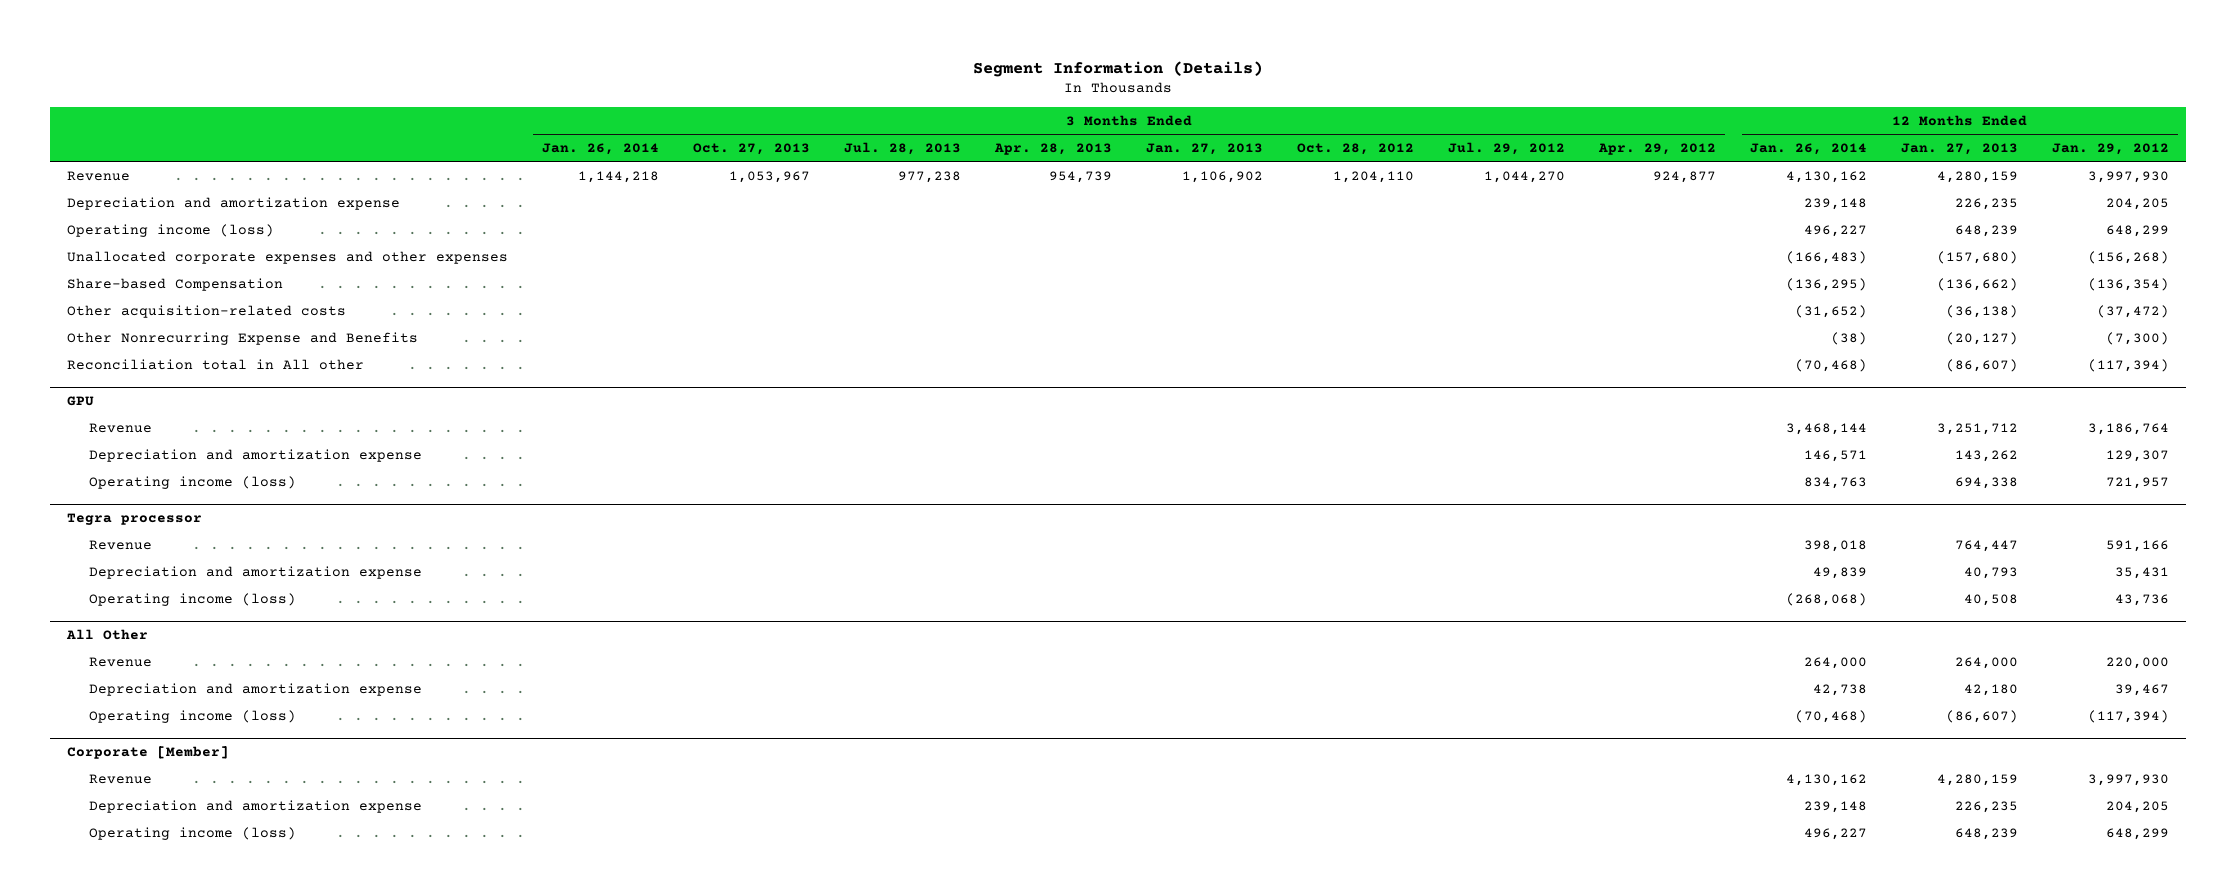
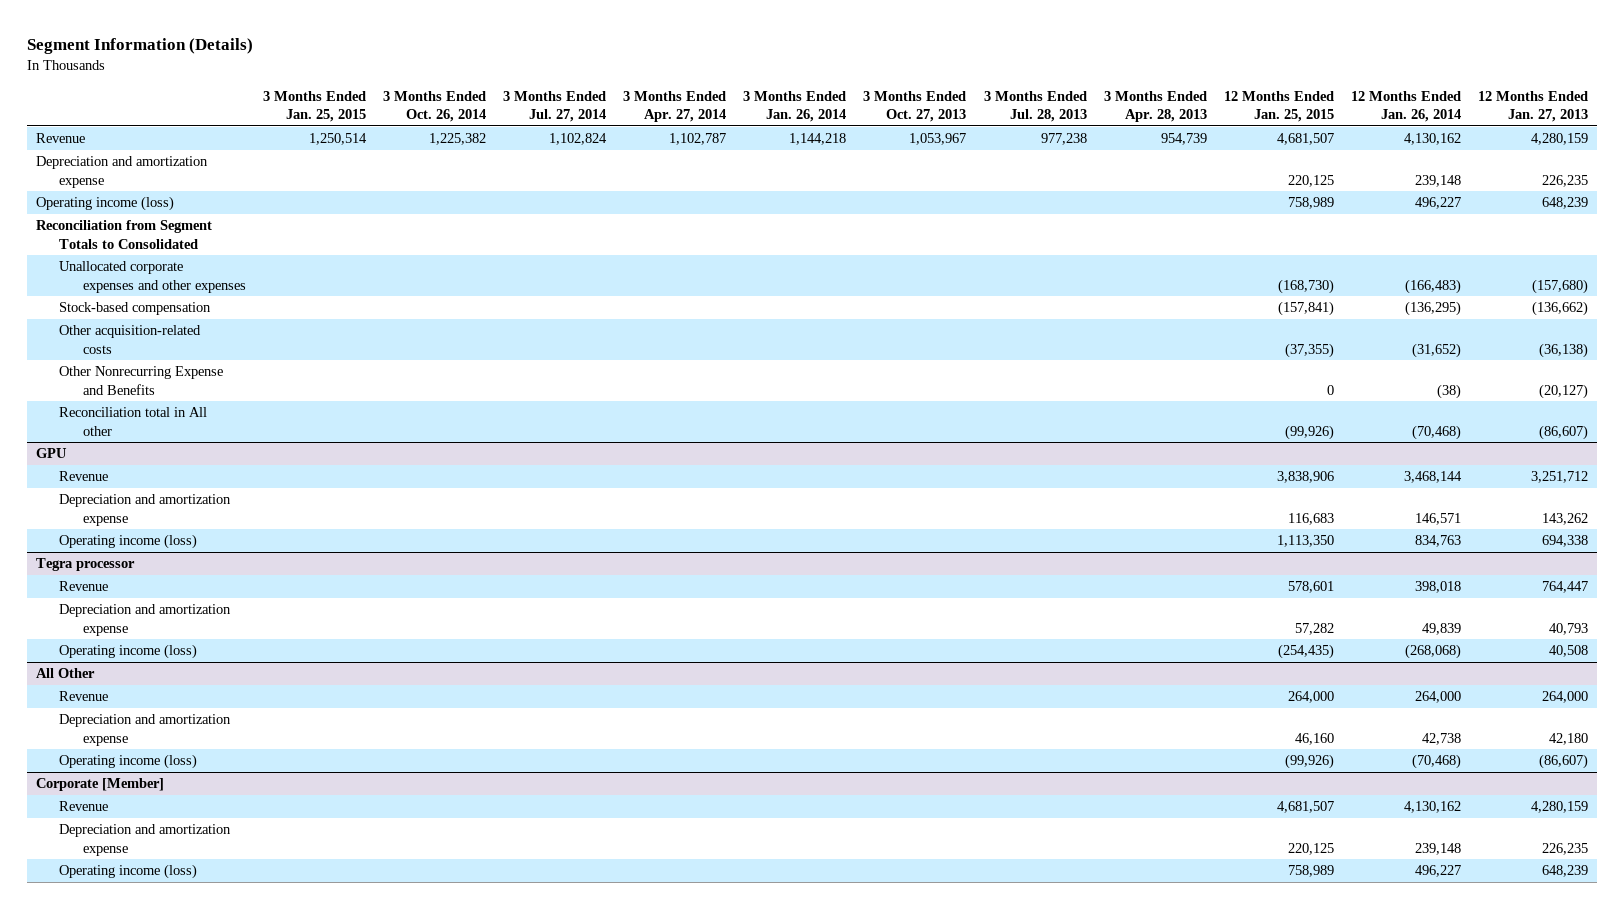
- | 3 Months Ended Jan. 26, 2014 | 3 Months Ended Oct. 27, 2013 | 3 Months Ended Jul. 28, 2013 | 3 Months Ended Apr. 28, 2013 | 3 Months Ended Jan. 27, 2013 | 3 Months Ended Oct. 28, 2012 | 3 Months Ended Jul. 29, 2012 | 3 Months Ended Apr. 29, 2012 | 12 Months Ended Jan. 26, 2014 | 12 Months Ended Jan. 27, 2013 | 12 Months Ended Jan. 29, 2012
+ | 3 Months Ended Jan. 25, 2015 | 3 Months Ended Oct. 26, 2014 | 3 Months Ended Jul. 27, 2014 | 3 Months Ended Apr. 27, 2014 | 3 Months Ended Jan. 26, 2014 | 3 Months Ended Oct. 27, 2013 | 3 Months Ended Jul. 28, 2013 | 3 Months Ended Apr. 28, 2013 | 12 Months Ended Jan. 25, 2015 | 12 Months Ended Jan. 26, 2014 | 12 Months Ended Jan. 27, 2013
+ Reconciliation from Segment Totals to Consolidated
- Share-based Compensation | | | | | | | | | (136,295) | (136,662) | (136,354)
+ Stock-based compensation | | | | | | | | | (157,841) | (136,295) | (136,662)

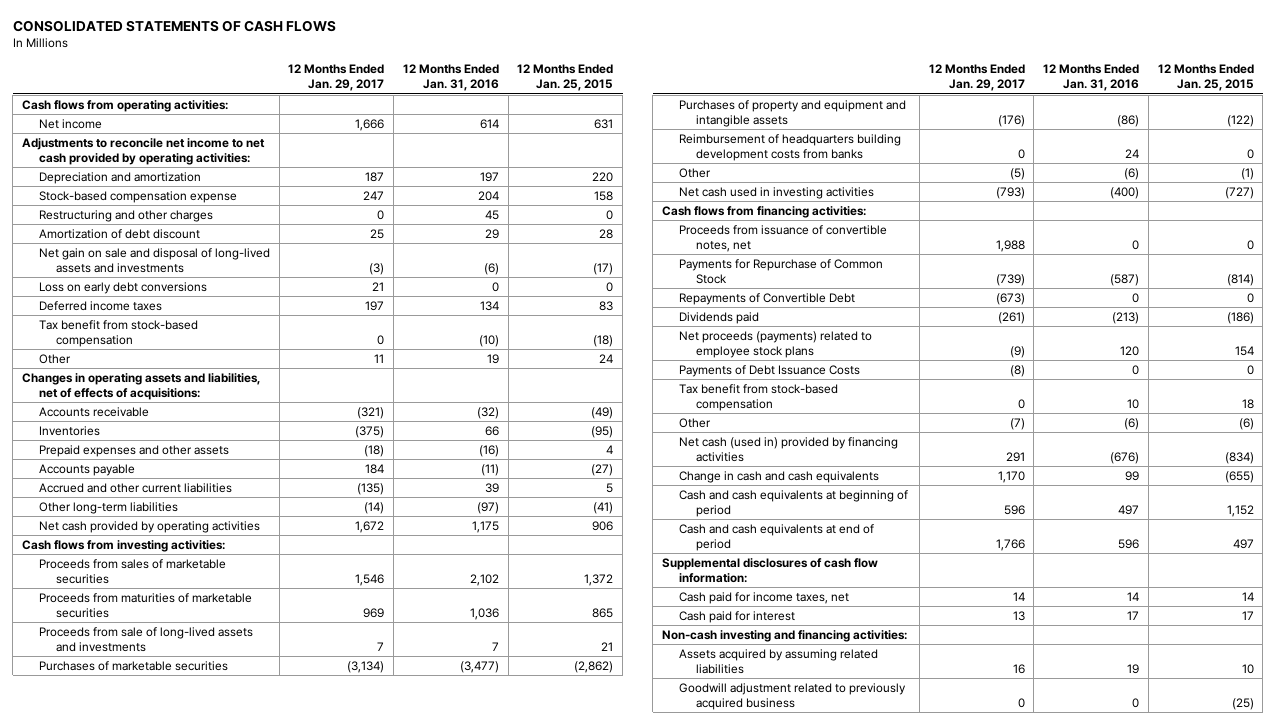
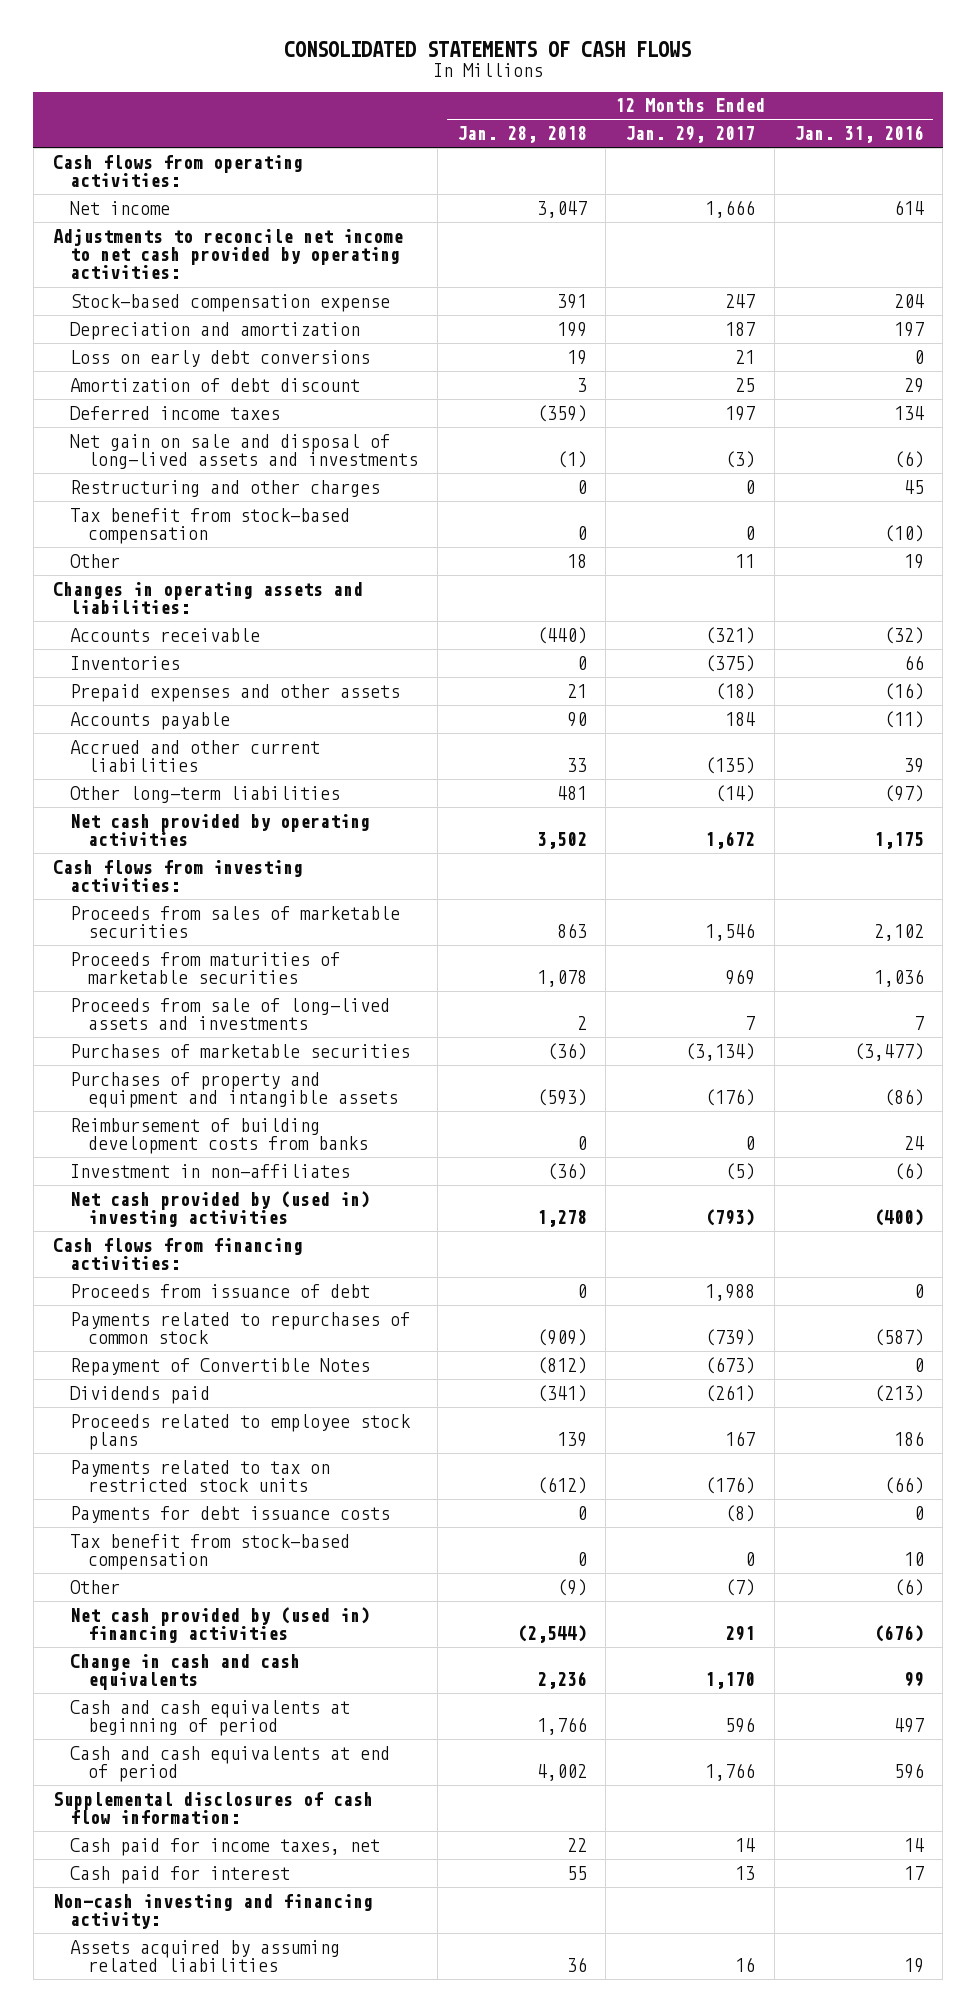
- | 12 Months Ended Jan. 29, 2017 | 12 Months Ended Jan. 31, 2016 | 12 Months Ended Jan. 25, 2015
+ | 12 Months Ended Jan. 28, 2018 | 12 Months Ended Jan. 29, 2017 | 12 Months Ended Jan. 31, 2016
moved down: Depreciation and amortization | 199 | 187 | 197
moved down: Amortization of debt discount | 3 | 25 | 29
moved down: Net gain on sale and disposal of long-lived assets and investments | (1) | (3) | (6)
moved down: Restructuring and other charges | 0 | 0 | 45
- Changes in operating assets and liabilities, net of effects of acquisitions:
+ Changes in operating assets and liabilities:
- Reimbursement of headquarters building development costs from banks | 0 | 24 | 0
- Other | (5) | (6) | (1)
- Net cash used in investing activities | (793) | (400) | (727)
+ Reimbursement of building development costs from banks | 0 | 0 | 24
+ Investment in non-affiliates | (36) | (5) | (6)
+ Net cash provided by (used in) investing activities | 1,278 | (793) | (400)
- Proceeds from issuance of convertible notes, net | 1,988 | 0 | 0
- Payments for Repurchase of Common Stock | (739) | (587) | (814)
- Repayments of Convertible Debt | (673) | 0 | 0
+ Proceeds from issuance of debt | 0 | 1,988 | 0
+ Payments related to repurchases of common stock | (909) | (739) | (587)
+ Repayment of Convertible Notes | (812) | (673) | 0
- Net proceeds (payments) related to employee stock plans | (9) | 120 | 154
- Payments of Debt Issuance Costs | (8) | 0 | 0
+ Proceeds related to employee stock plans | 139 | 167 | 186
+ Payments related to tax on restricted stock units | (612) | (176) | (66)
+ Payments for debt issuance costs | 0 | (8) | 0
- Net cash (used in) provided by financing activities | 291 | (676) | (834)
+ Net cash provided by (used in) financing activities | (2,544) | 291 | (676)
- Non-cash investing and financing activities:
+ Non-cash investing and financing activity:
- Goodwill adjustment related to previously acquired business | 0 | 0 | (25)

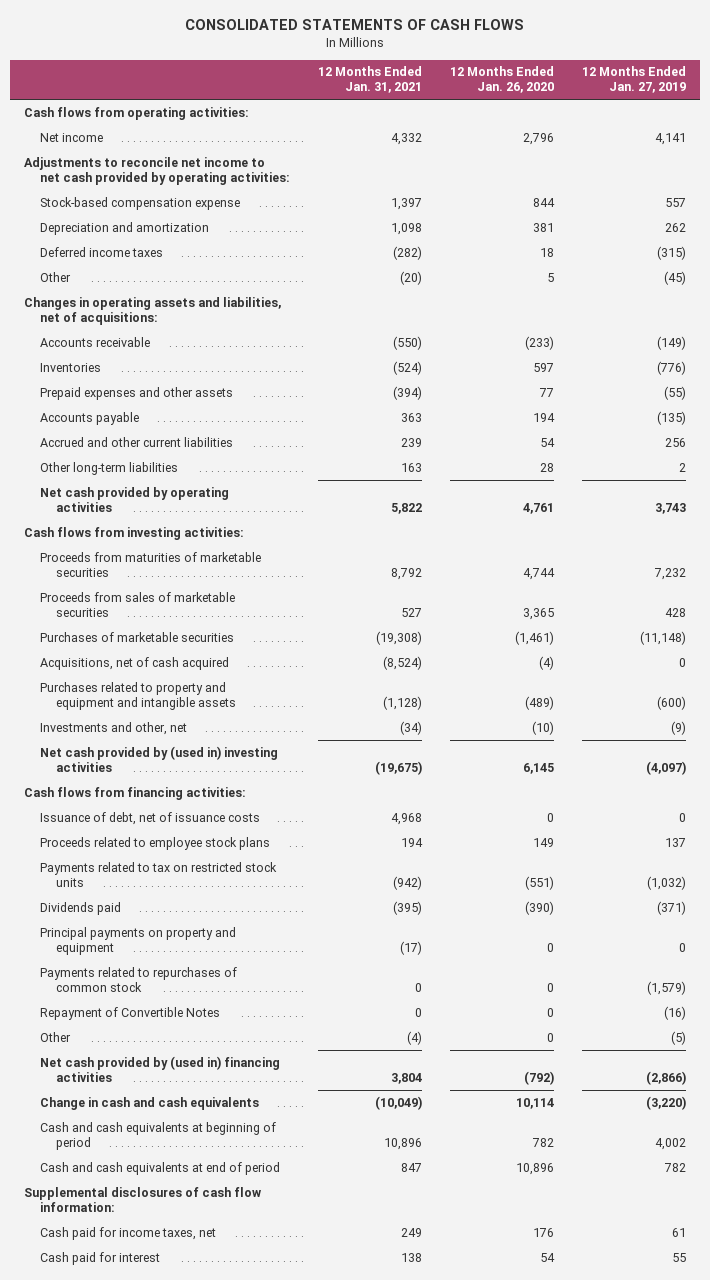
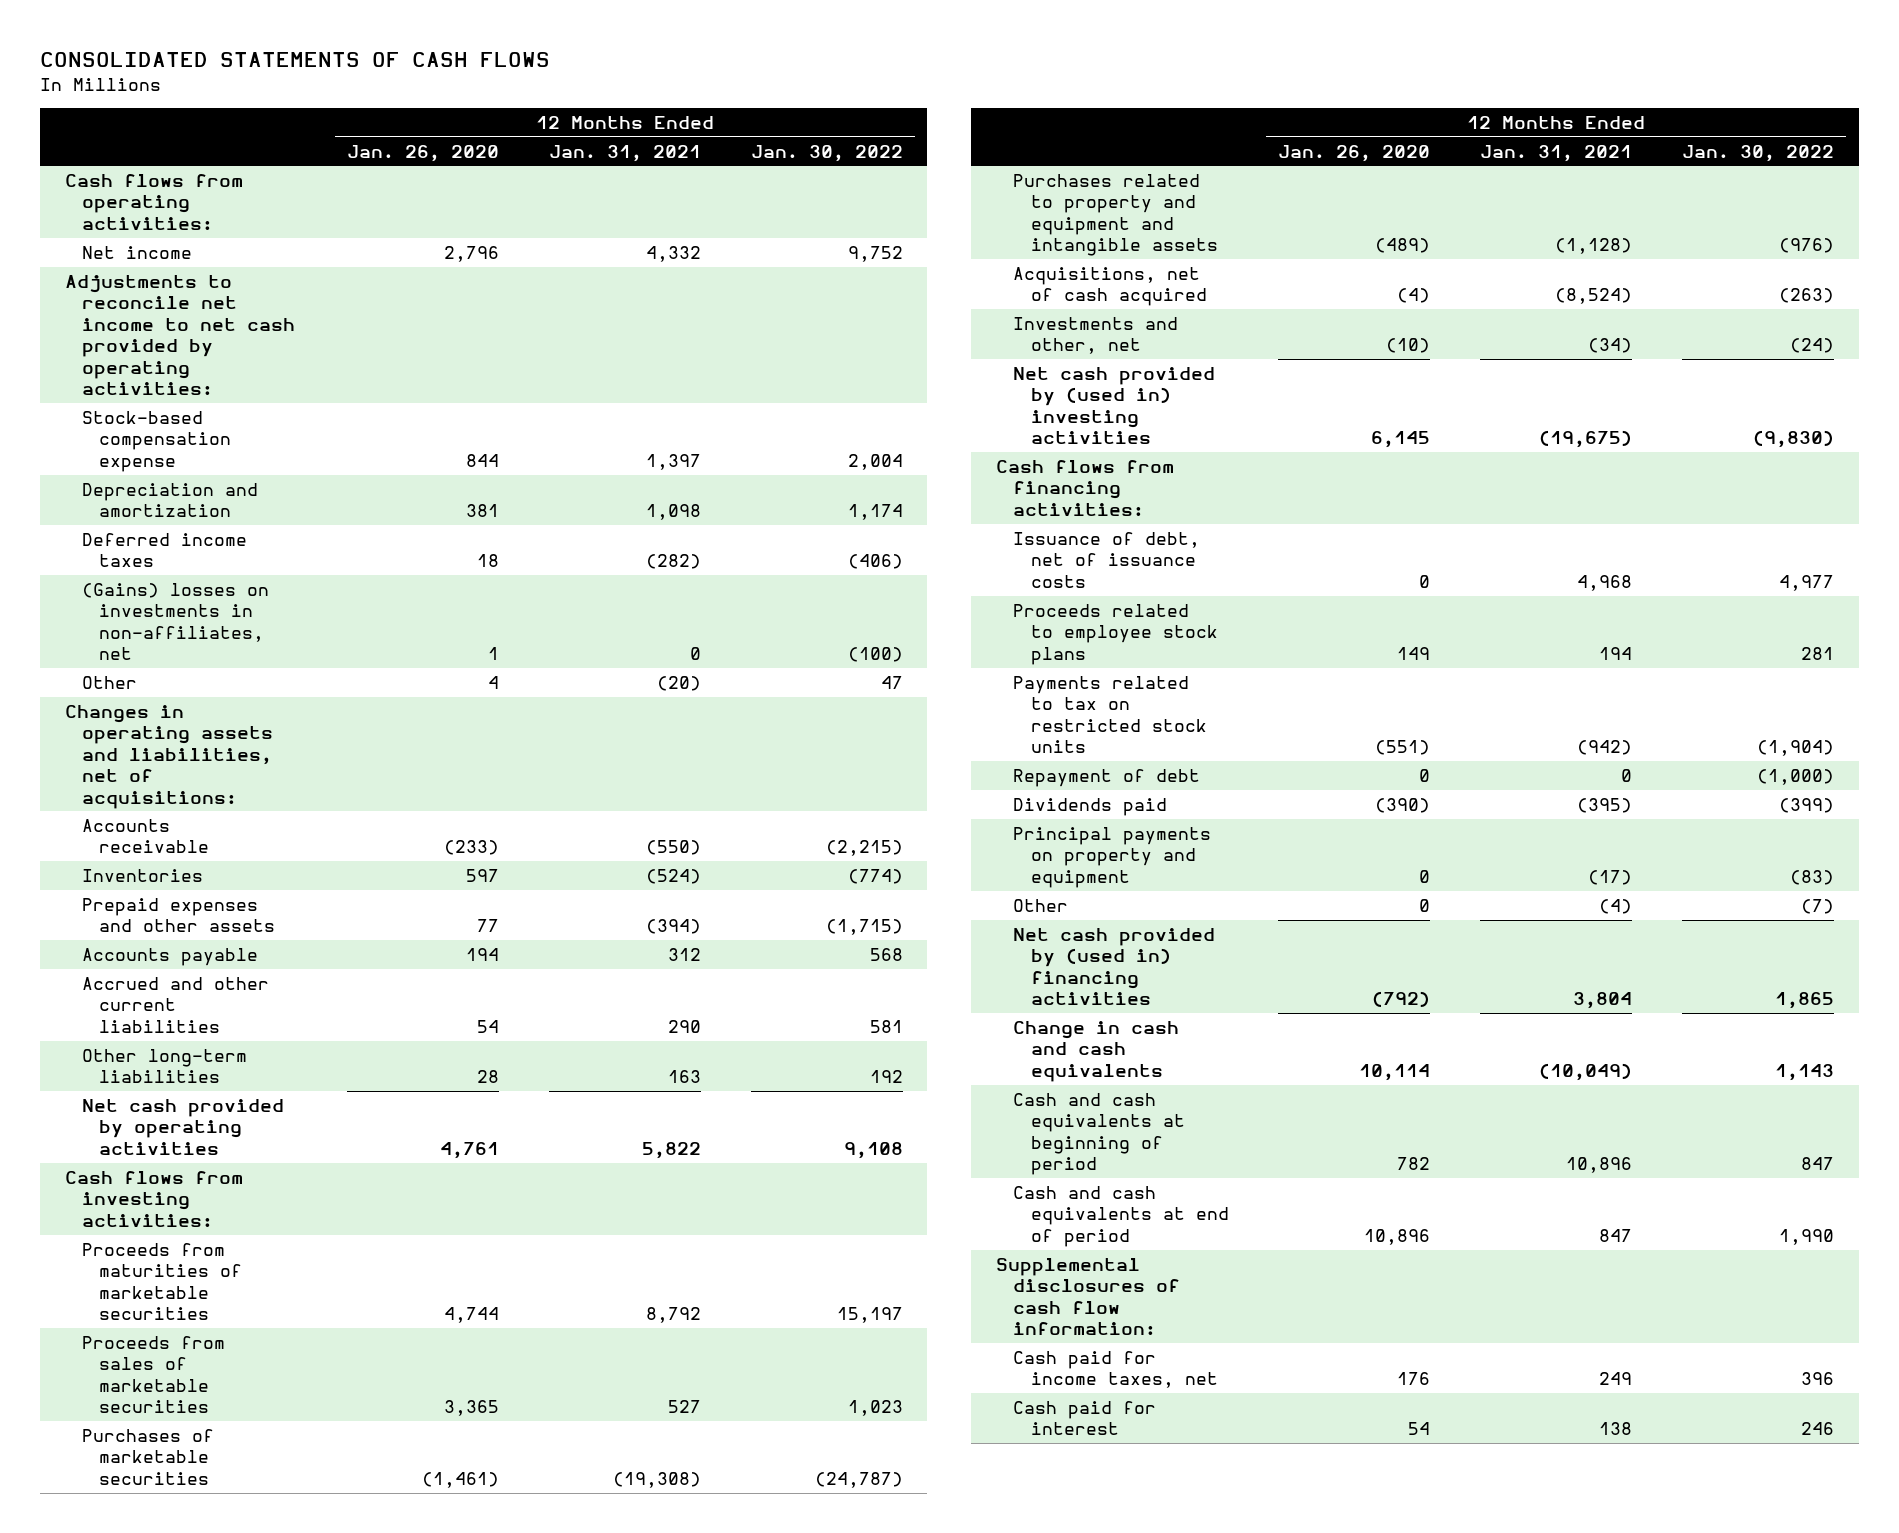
- | 12 Months Ended Jan. 31, 2021 | 12 Months Ended Jan. 26, 2020 | 12 Months Ended Jan. 27, 2019
+ | 12 Months Ended Jan. 26, 2020 | 12 Months Ended Jan. 31, 2021 | 12 Months Ended Jan. 30, 2022
- Other | (20) | 5 | (45)
+ (Gains) losses on investments in non-affiliates, net | 1 | 0 | (100)
+ Other | 4 | (20) | 47
- Accounts payable | 363 | 194 | (135)
- Accrued and other current liabilities | 239 | 54 | 256
+ Accounts payable | 194 | 312 | 568
+ Accrued and other current liabilities | 54 | 290 | 581
moved down: Acquisitions, net of cash acquired | (4) | (8,524) | (263)
+ Repayment of debt | 0 | 0 | (1,000)
- Payments related to repurchases of common stock | 0 | 0 | (1,579)
- Repayment of Convertible Notes | 0 | 0 | (16)

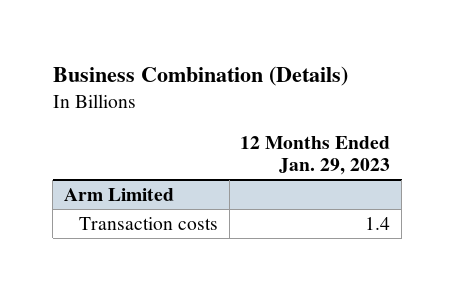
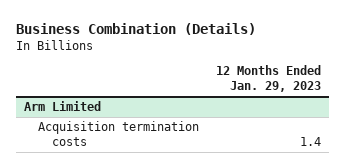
@ Arm Limited
- Transaction costs | 1.4
+ Acquisition termination costs | 1.4

